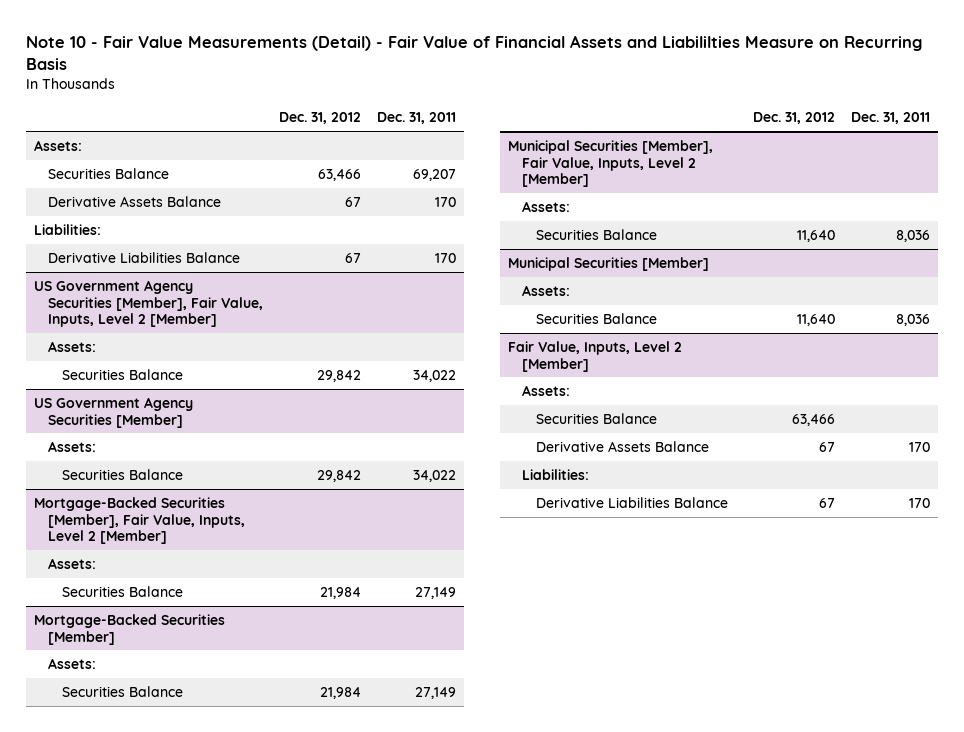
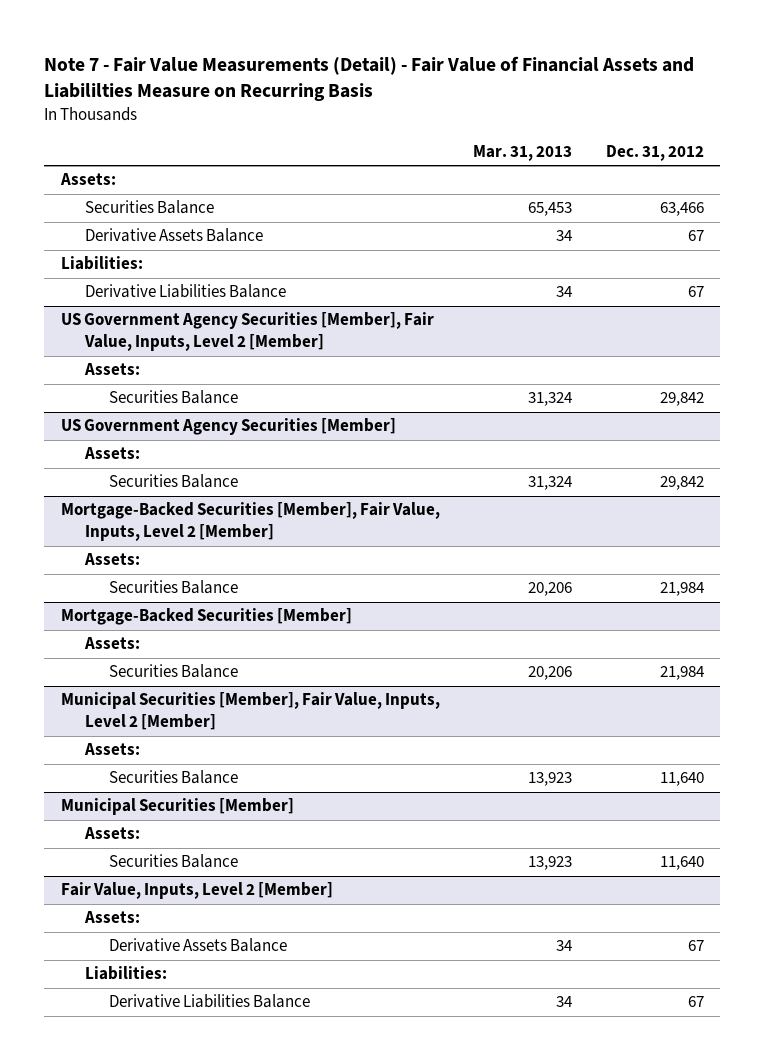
- Note 10 - Fair Value Measurements (Detail) - Fair Value of Financial Assets and Liabililties Measure on Recurring Basis
+ Note 7 - Fair Value Measurements (Detail) - Fair Value of Financial Assets and Liabililties Measure on Recurring Basis
- | Dec. 31, 2012 | Dec. 31, 2011
+ | Mar. 31, 2013 | Dec. 31, 2012
@ Fair Value, Inputs, Level 2 [Member]
- Securities Balance | 63,466 |

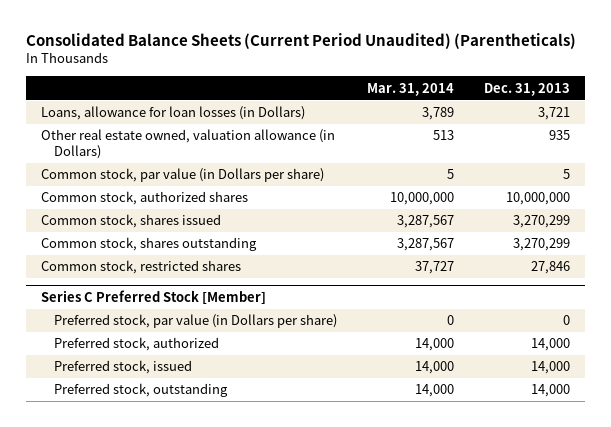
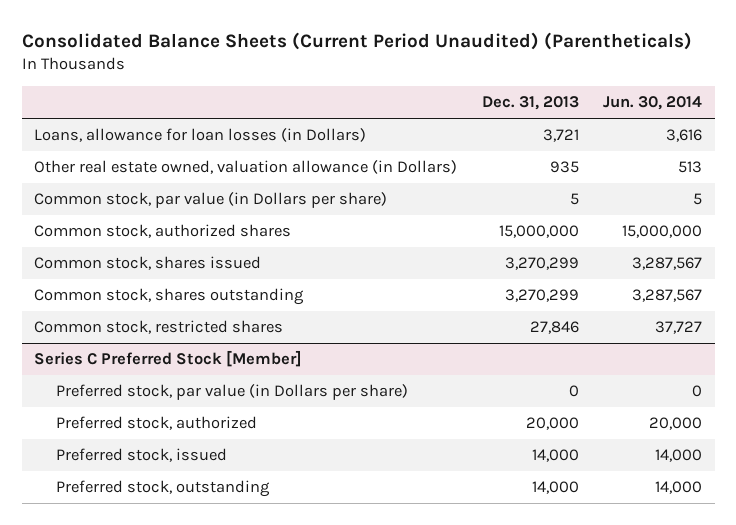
- | Mar. 31, 2014 | Dec. 31, 2013
+ | Dec. 31, 2013 | Jun. 30, 2014
- Common stock, authorized shares | 10,000,000 | 10,000,000
+ Common stock, authorized shares | 15,000,000 | 15,000,000
@ Series C Preferred Stock [Member]
- Preferred stock, authorized | 14,000 | 14,000
+ Preferred stock, authorized | 20,000 | 20,000

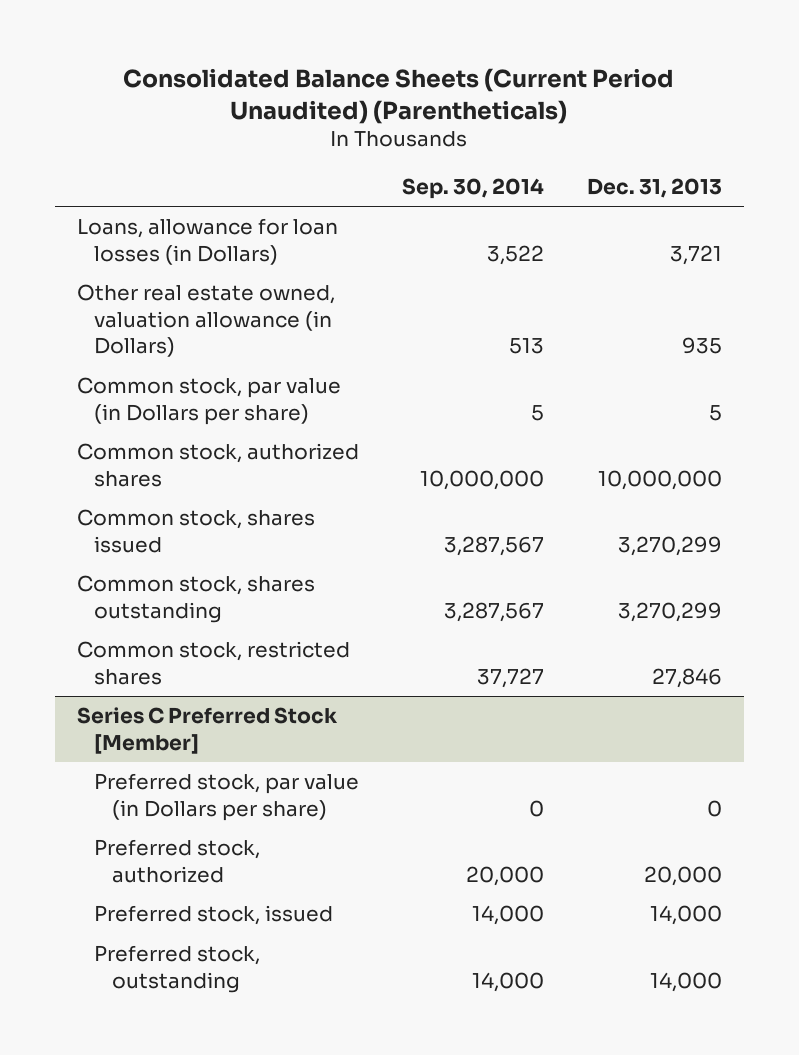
- | Dec. 31, 2013 | Jun. 30, 2014
+ | Sep. 30, 2014 | Dec. 31, 2013
- Common stock, authorized shares | 15,000,000 | 15,000,000
+ Common stock, authorized shares | 10,000,000 | 10,000,000

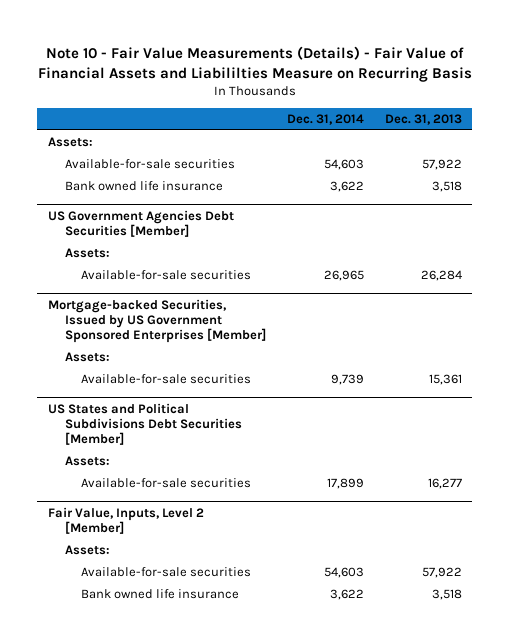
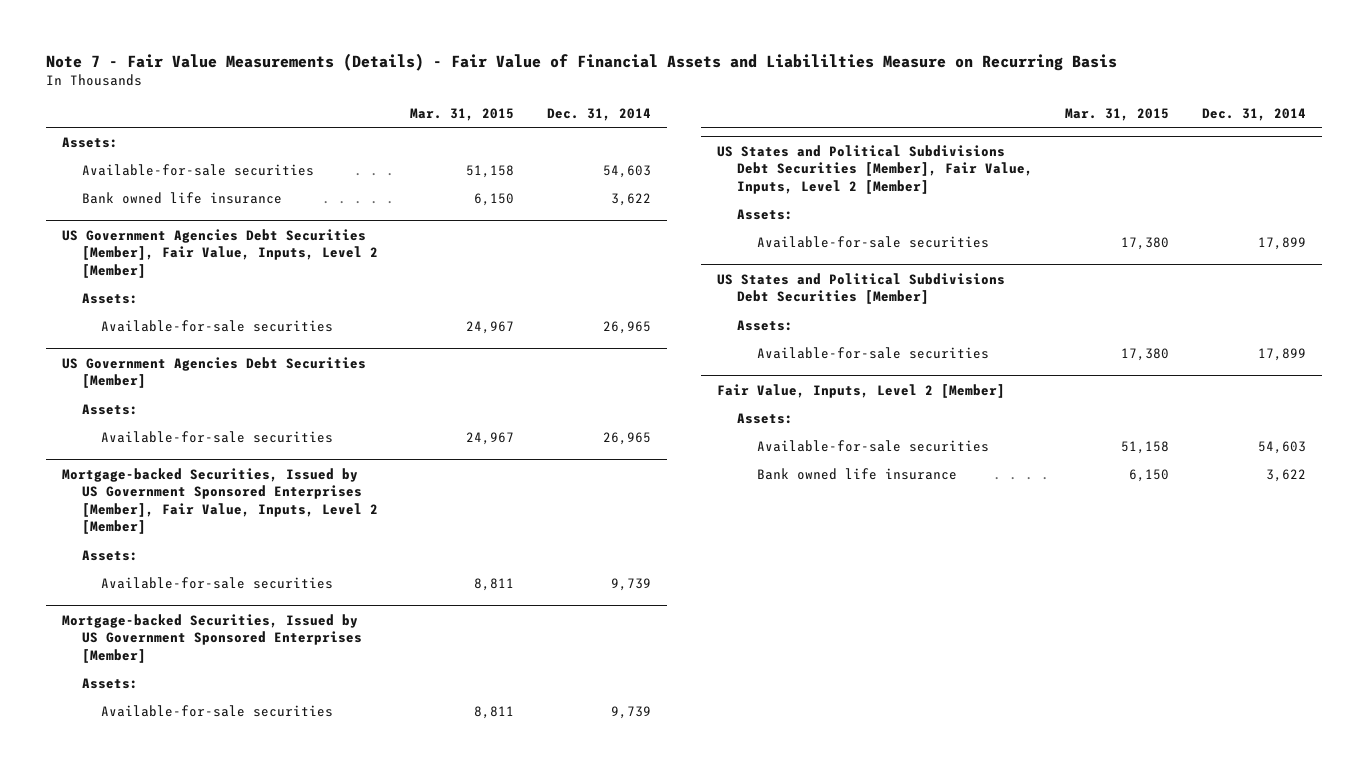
- Note 10 - Fair Value Measurements (Details) - Fair Value of Financial Assets and Liabililties Measure on Recurring Basis
+ Note 7 - Fair Value Measurements (Details) - Fair Value of Financial Assets and Liabililties Measure on Recurring Basis
- | Dec. 31, 2014 | Dec. 31, 2013
+ | Mar. 31, 2015 | Dec. 31, 2014
+ US Government Agencies Debt Securities [Member], Fair Value, Inputs, Level 2 [Member]
+ Assets:
+ Available-for-sale securities | 24,967 | 26,965
+ Mortgage-backed Securities, Issued by US Government Sponsored Enterprises [Member], Fair Value, Inputs, Level 2 [Member]
+ Assets:
+ Available-for-sale securities | 8,811 | 9,739
+ US States and Political Subdivisions Debt Securities [Member], Fair Value, Inputs, Level 2 [Member]
+ Assets:
+ Available-for-sale securities | 17,380 | 17,899

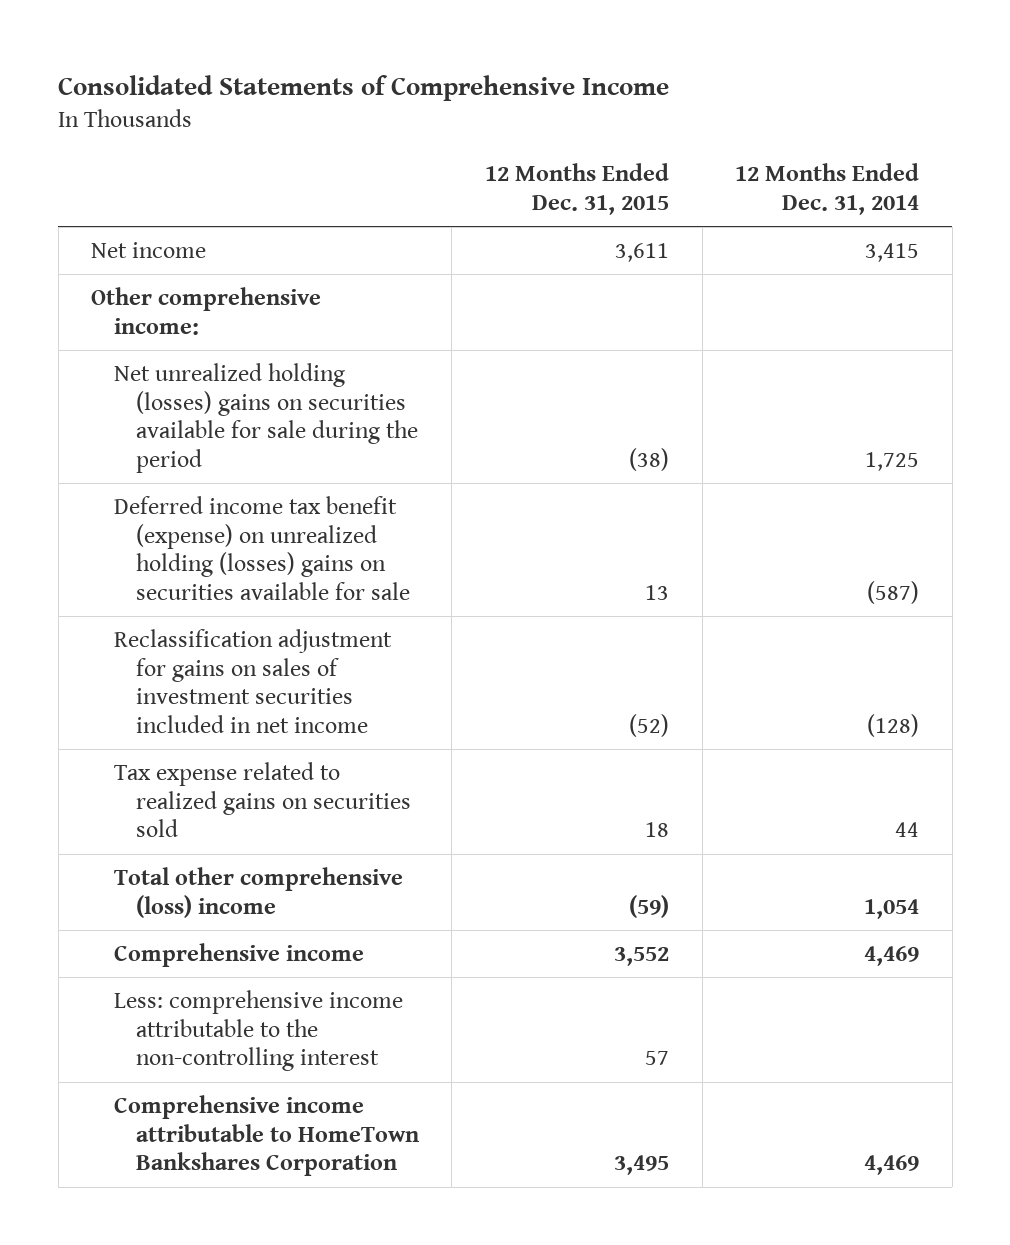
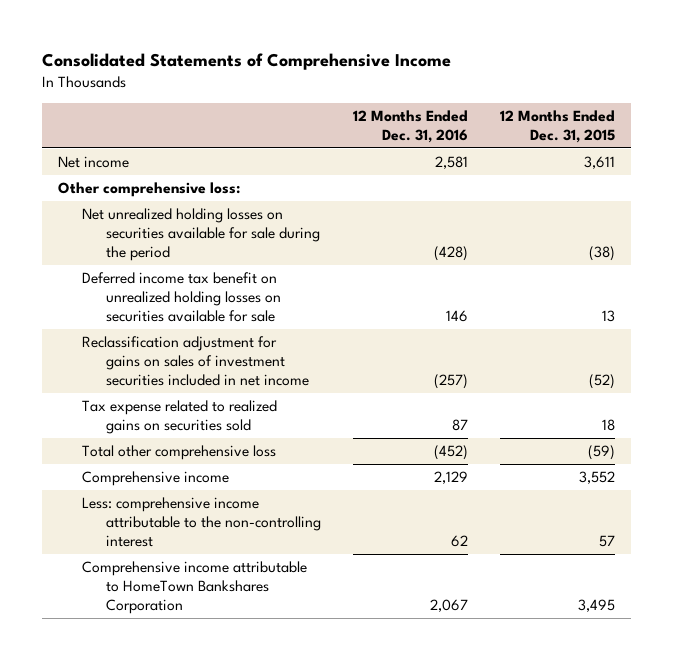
- | 12 Months Ended Dec. 31, 2015 | 12 Months Ended Dec. 31, 2014
+ | 12 Months Ended Dec. 31, 2016 | 12 Months Ended Dec. 31, 2015
- Other comprehensive income:
- Net unrealized holding (losses) gains on securities available for sale during the period | (38) | 1,725
- Deferred income tax benefit (expense) on unrealized holding (losses) gains on securities available for sale | 13 | (587)
+ Other comprehensive loss:
+ Net unrealized holding losses on securities available for sale during the period | (428) | (38)
+ Deferred income tax benefit on unrealized holding losses on securities available for sale | 146 | 13
- Total other comprehensive (loss) income | (59) | 1,054
+ Total other comprehensive loss | (452) | (59)

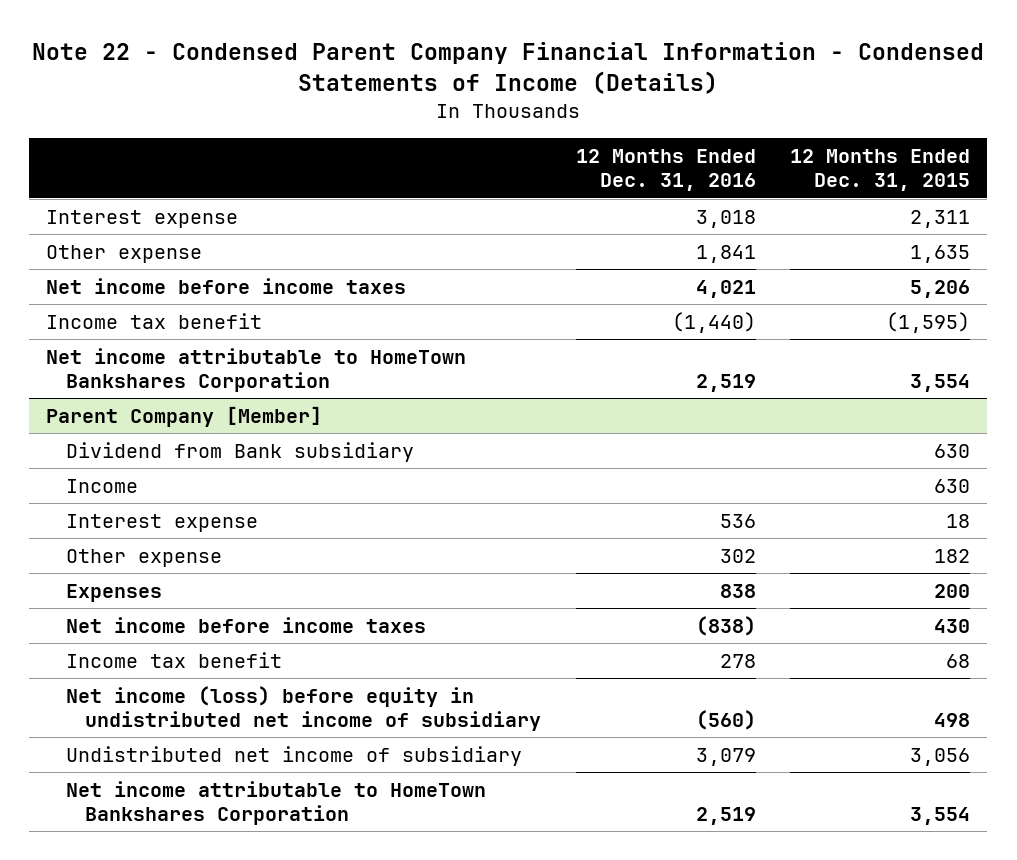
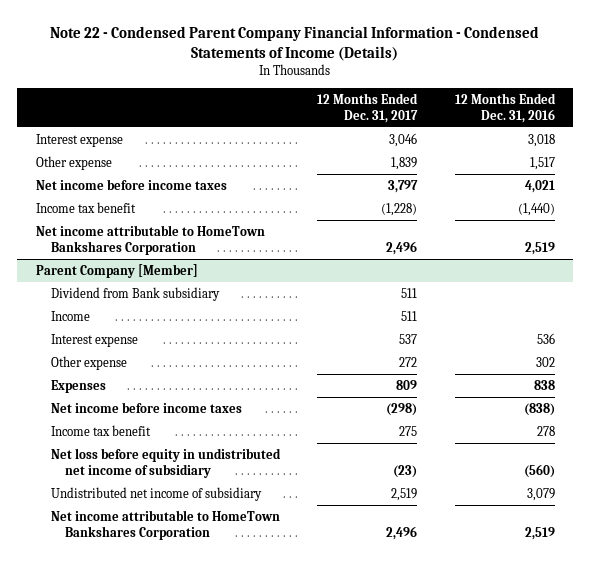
- | 12 Months Ended Dec. 31, 2016 | 12 Months Ended Dec. 31, 2015
+ | 12 Months Ended Dec. 31, 2017 | 12 Months Ended Dec. 31, 2016
- Other expense | 1,841 | 1,635
+ Other expense | 1,839 | 1,517
@ Parent Company [Member]
- Net income (loss) before equity in undistributed net income of subsidiary | (560) | 498
+ Net loss before equity in undistributed net income of subsidiary | (23) | (560)

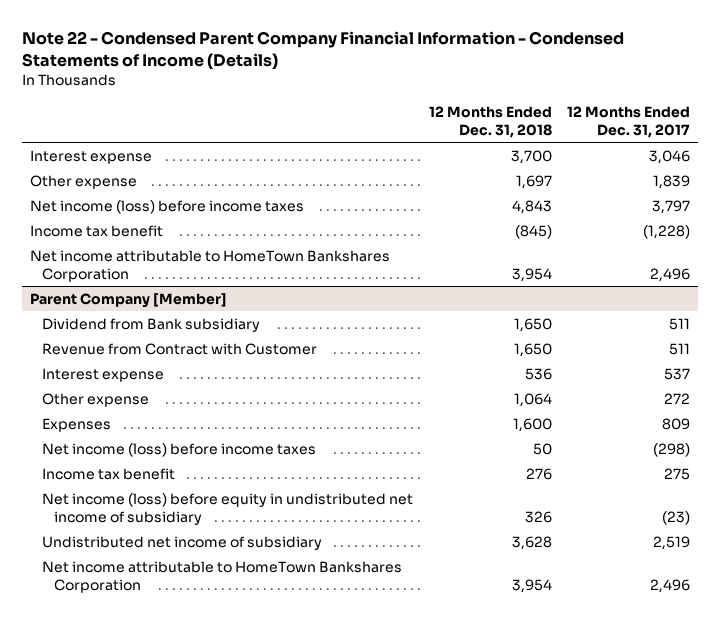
- | 12 Months Ended Dec. 31, 2017 | 12 Months Ended Dec. 31, 2016
+ | 12 Months Ended Dec. 31, 2018 | 12 Months Ended Dec. 31, 2017
- Net income before income taxes | 3,797 | 4,021
+ Net income (loss) before income taxes | 4,843 | 3,797
@ Parent Company [Member]
- Income | 511 |
+ Revenue from Contract with Customer | 1,650 | 511
- Net income before income taxes | (298) | (838)
+ Net income (loss) before income taxes | 50 | (298)
- Net loss before equity in undistributed net income of subsidiary | (23) | (560)
+ Net income (loss) before equity in undistributed net income of subsidiary | 326 | (23)

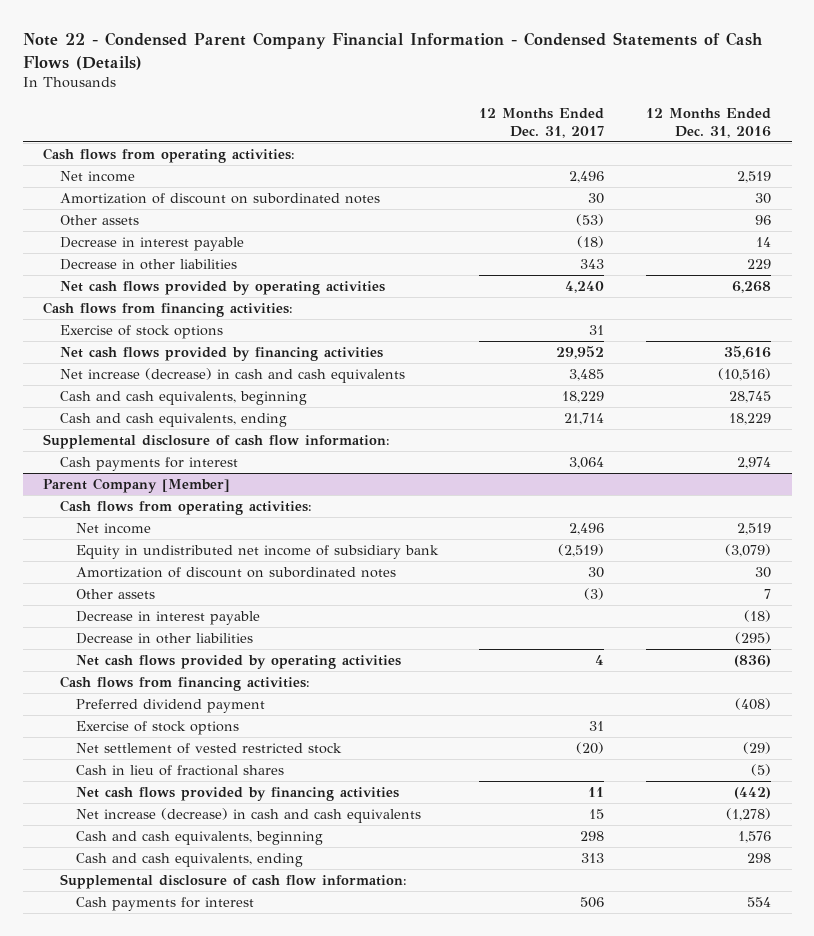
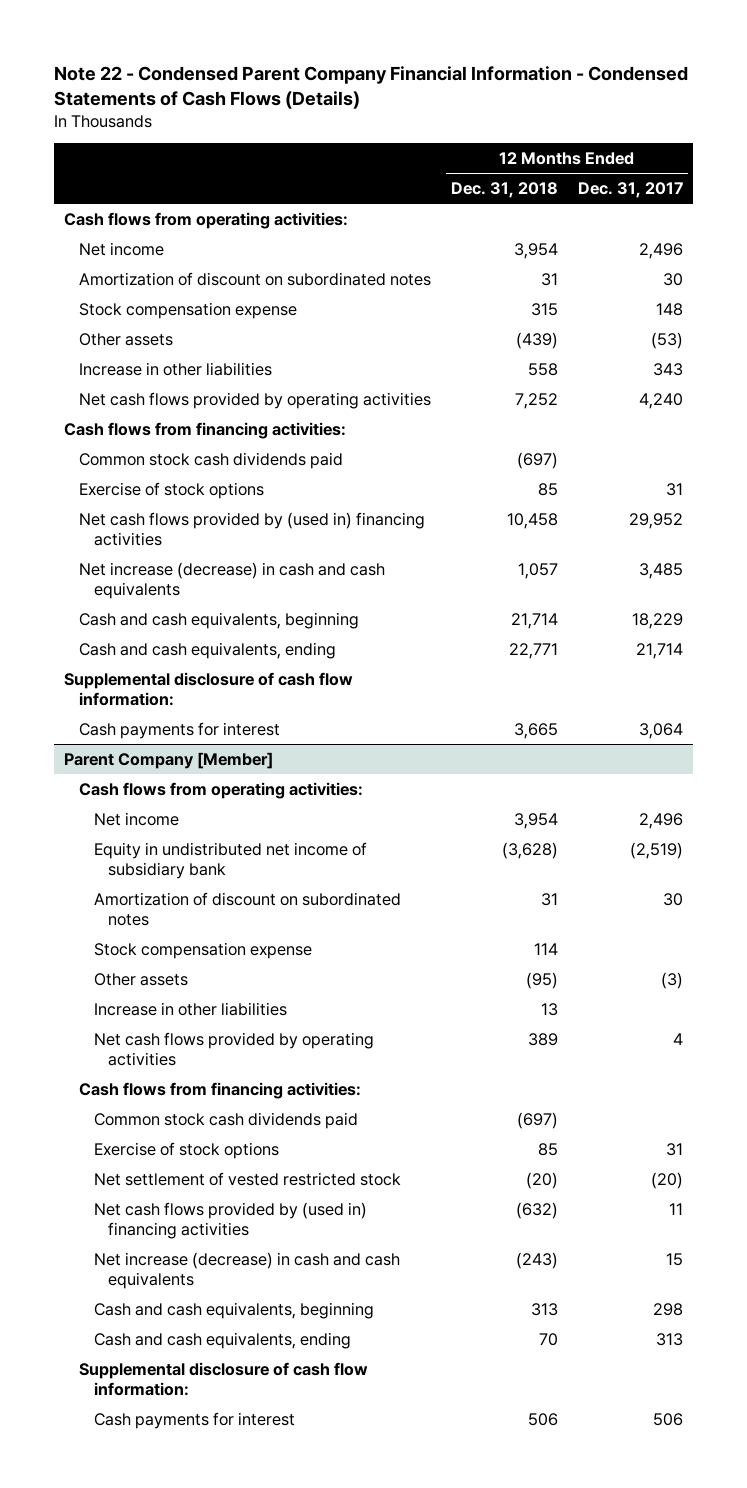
- | 12 Months Ended Dec. 31, 2017 | 12 Months Ended Dec. 31, 2016
+ | 12 Months Ended Dec. 31, 2018 | 12 Months Ended Dec. 31, 2017
+ Stock compensation expense | 315 | 148
- Decrease in interest payable | (18) | 14
- Decrease in other liabilities | 343 | 229
+ Increase in other liabilities | 558 | 343
+ Common stock cash dividends paid | (697) |
- Net cash flows provided by financing activities | 29,952 | 35,616
+ Net cash flows provided by (used in) financing activities | 10,458 | 29,952
@ Parent Company [Member]
+ Stock compensation expense | 114 |
- Decrease in interest payable | | (18)
- Decrease in other liabilities | | (295)
+ Increase in other liabilities | 13 |
- Preferred dividend payment | | (408)
+ Common stock cash dividends paid | (697) |
- Cash in lieu of fractional shares | | (5)
- Net cash flows provided by financing activities | 11 | (442)
+ Net cash flows provided by (used in) financing activities | (632) | 11

